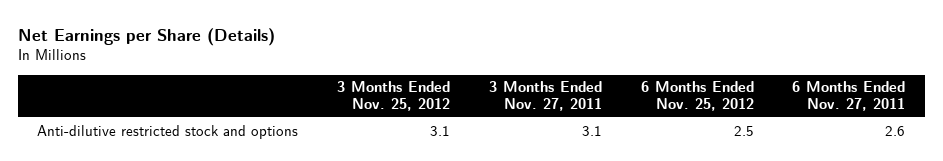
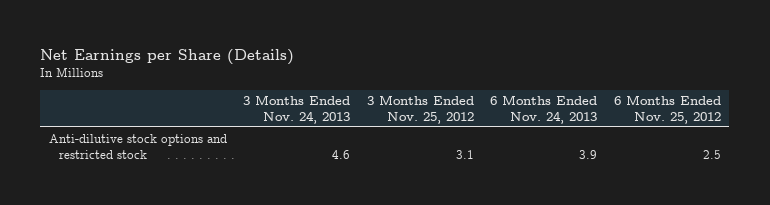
- | 3 Months Ended Nov. 25, 2012 | 3 Months Ended Nov. 27, 2011 | 6 Months Ended Nov. 25, 2012 | 6 Months Ended Nov. 27, 2011
+ | 3 Months Ended Nov. 24, 2013 | 3 Months Ended Nov. 25, 2012 | 6 Months Ended Nov. 24, 2013 | 6 Months Ended Nov. 25, 2012
- Anti-dilutive restricted stock and options | 3.1 | 3.1 | 2.5 | 2.6
+ Anti-dilutive stock options and restricted stock | 4.6 | 3.1 | 3.9 | 2.5

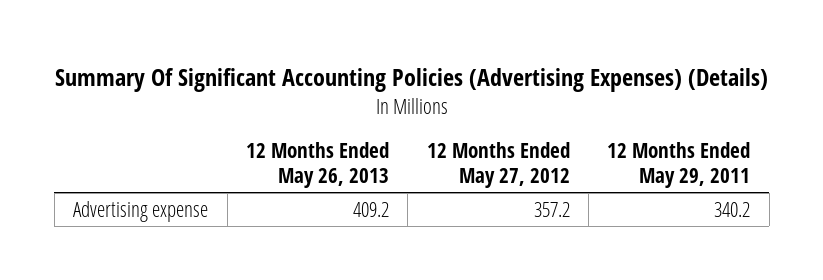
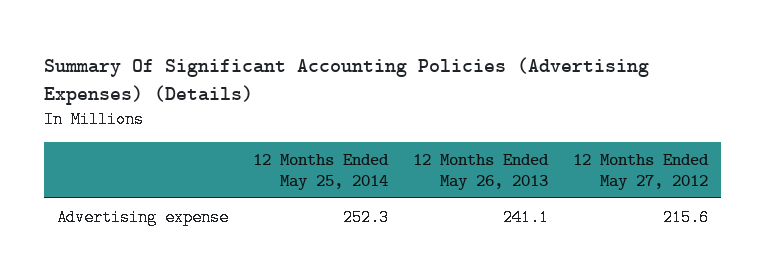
- | 12 Months Ended May 26, 2013 | 12 Months Ended May 27, 2012 | 12 Months Ended May 29, 2011
+ | 12 Months Ended May 25, 2014 | 12 Months Ended May 26, 2013 | 12 Months Ended May 27, 2012
- Advertising expense | 409.2 | 357.2 | 340.2
+ Advertising expense | 252.3 | 241.1 | 215.6

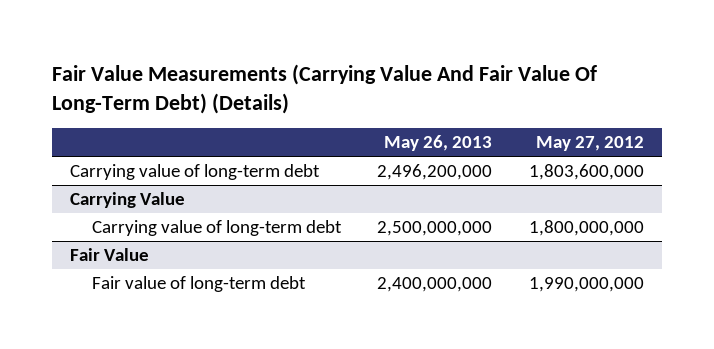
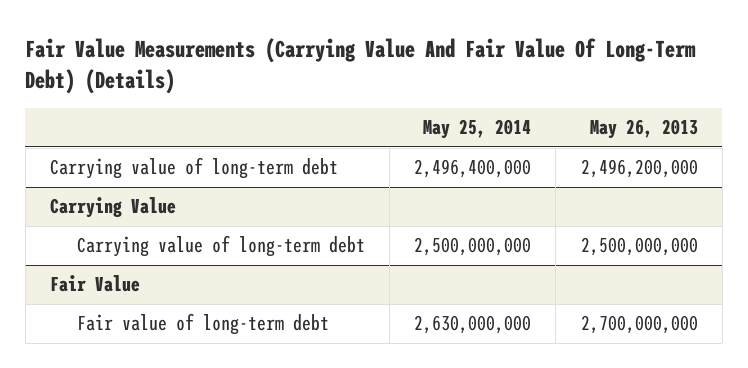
- | May 26, 2013 | May 27, 2012
+ | May 25, 2014 | May 26, 2013
@ Fair Value
- Fair value of long-term debt | 2,400,000,000 | 1,990,000,000
+ Fair value of long-term debt | 2,630,000,000 | 2,700,000,000

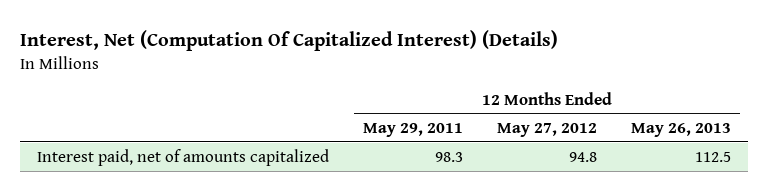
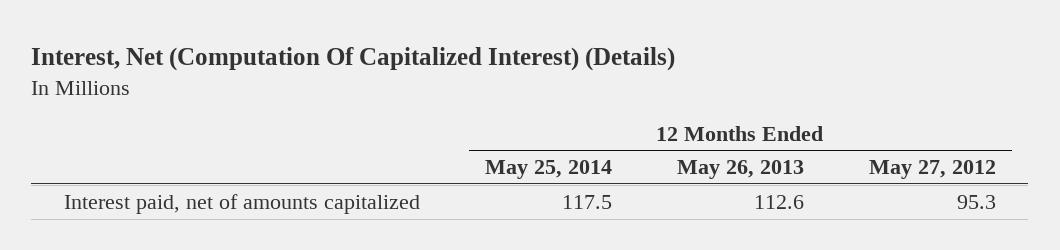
- | 12 Months Ended May 29, 2011 | 12 Months Ended May 27, 2012 | 12 Months Ended May 26, 2013
+ | 12 Months Ended May 25, 2014 | 12 Months Ended May 26, 2013 | 12 Months Ended May 27, 2012
- Interest paid, net of amounts capitalized | 98.3 | 94.8 | 112.5
+ Interest paid, net of amounts capitalized | 117.5 | 112.6 | 95.3

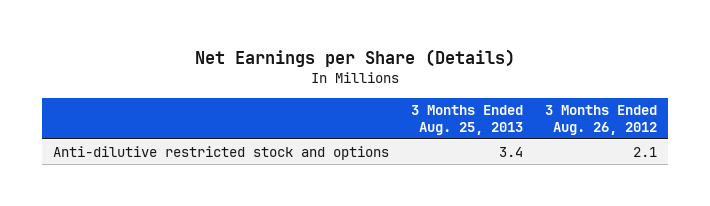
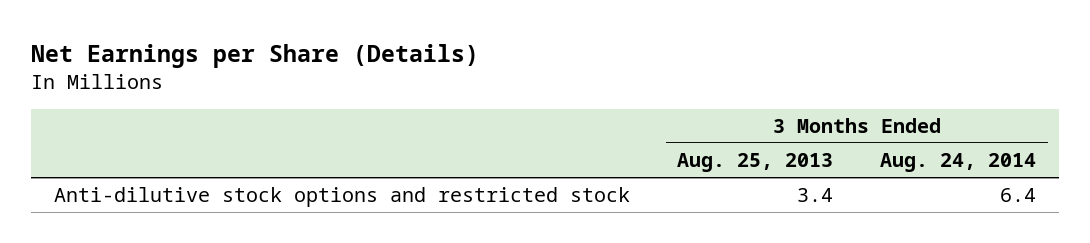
- | 3 Months Ended Aug. 25, 2013 | 3 Months Ended Aug. 26, 2012
+ | 3 Months Ended Aug. 25, 2013 | 3 Months Ended Aug. 24, 2014
- Anti-dilutive restricted stock and options | 3.4 | 2.1
+ Anti-dilutive stock options and restricted stock | 3.4 | 6.4

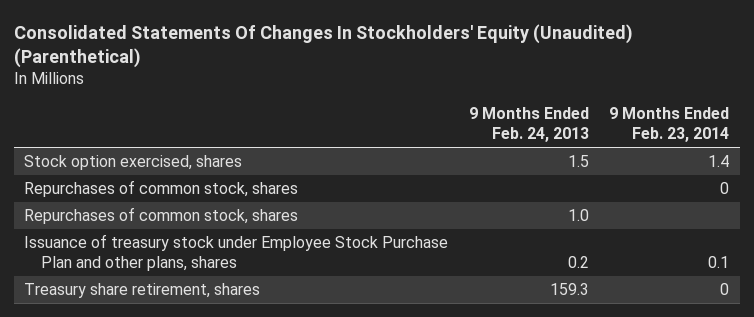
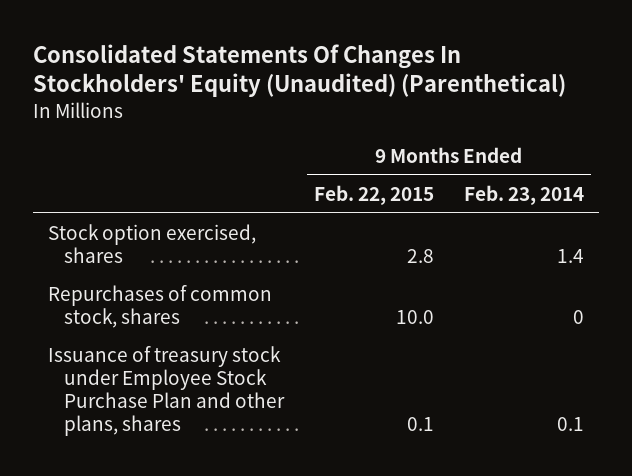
- | 9 Months Ended Feb. 24, 2013 | 9 Months Ended Feb. 23, 2014
+ | 9 Months Ended Feb. 22, 2015 | 9 Months Ended Feb. 23, 2014
- Repurchases of common stock, shares | 1.0 |
- Treasury share retirement, shares | 159.3 | 0

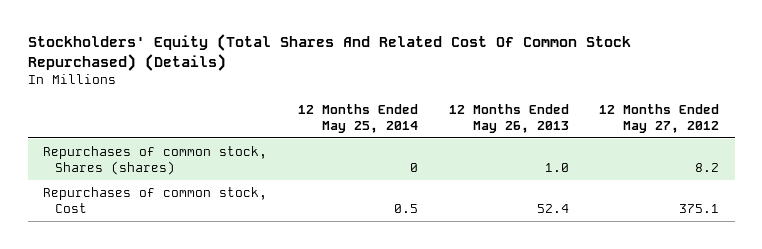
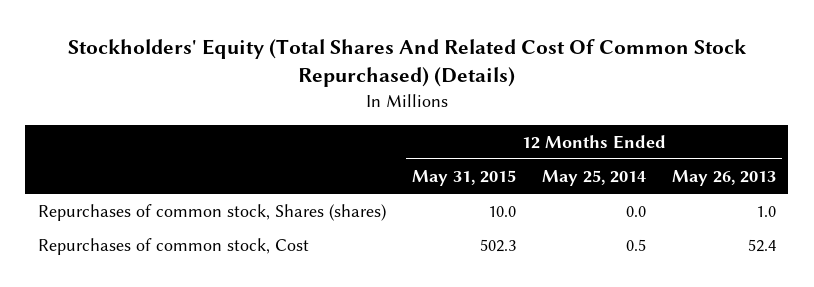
- | 12 Months Ended May 25, 2014 | 12 Months Ended May 26, 2013 | 12 Months Ended May 27, 2012
+ | 12 Months Ended May 31, 2015 | 12 Months Ended May 25, 2014 | 12 Months Ended May 26, 2013
- Repurchases of common stock, Shares (shares) | 0 | 1.0 | 8.2
+ Repurchases of common stock, Shares (shares) | 10.0 | 0.0 | 1.0

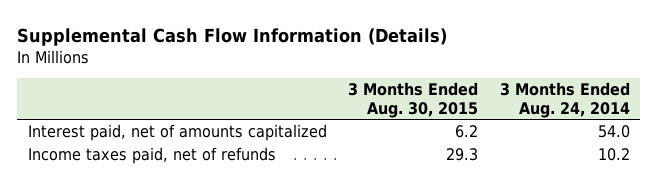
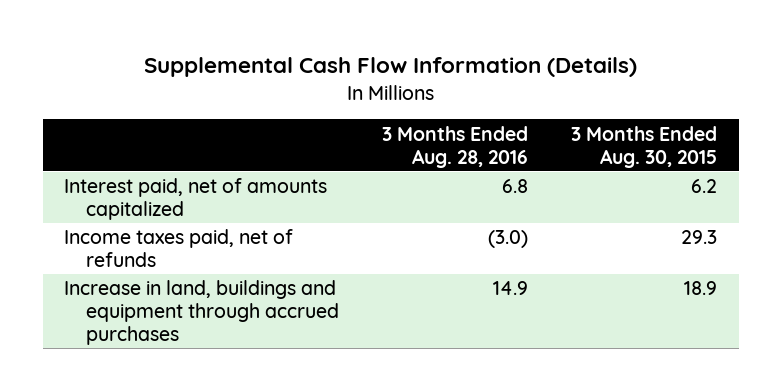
- | 3 Months Ended Aug. 30, 2015 | 3 Months Ended Aug. 24, 2014
+ | 3 Months Ended Aug. 28, 2016 | 3 Months Ended Aug. 30, 2015
+ Increase in land, buildings and equipment through accrued purchases | 14.9 | 18.9

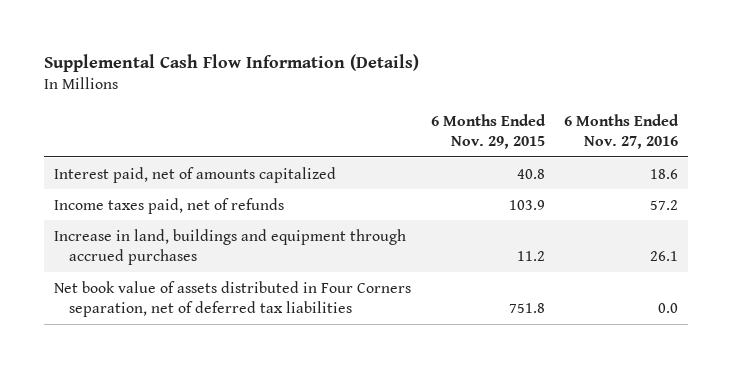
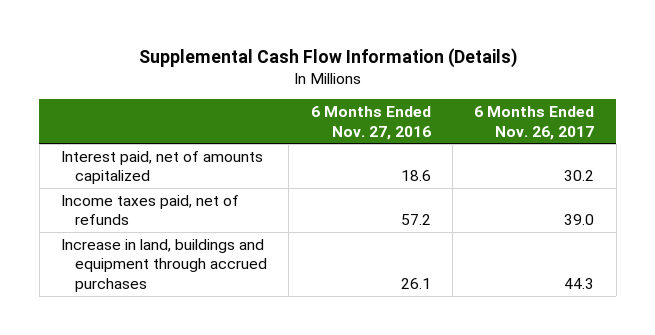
- | 6 Months Ended Nov. 29, 2015 | 6 Months Ended Nov. 27, 2016
+ | 6 Months Ended Nov. 27, 2016 | 6 Months Ended Nov. 26, 2017
- Net book value of assets distributed in Four Corners separation, net of deferred tax liabilities | 751.8 | 0.0

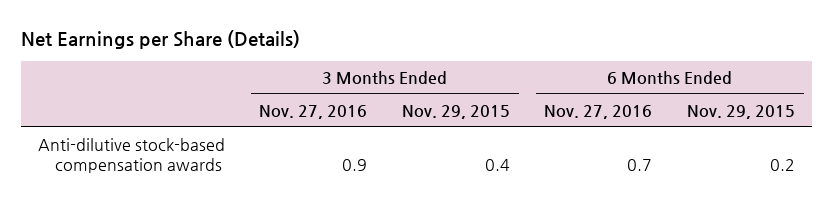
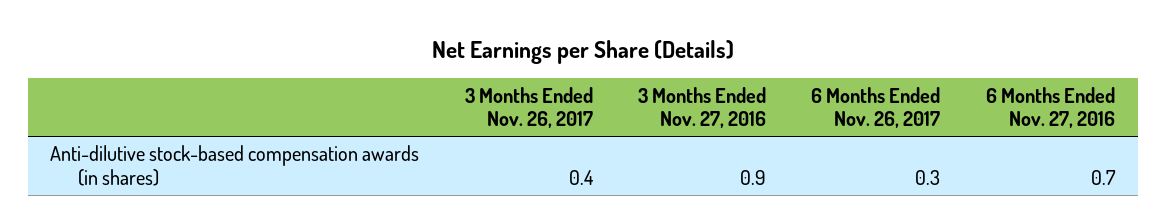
- | 3 Months Ended Nov. 27, 2016 | 3 Months Ended Nov. 29, 2015 | 6 Months Ended Nov. 27, 2016 | 6 Months Ended Nov. 29, 2015
+ | 3 Months Ended Nov. 26, 2017 | 3 Months Ended Nov. 27, 2016 | 6 Months Ended Nov. 26, 2017 | 6 Months Ended Nov. 27, 2016
- Anti-dilutive stock-based compensation awards | 0.9 | 0.4 | 0.7 | 0.2
+ Anti-dilutive stock-based compensation awards (in shares) | 0.4 | 0.9 | 0.3 | 0.7

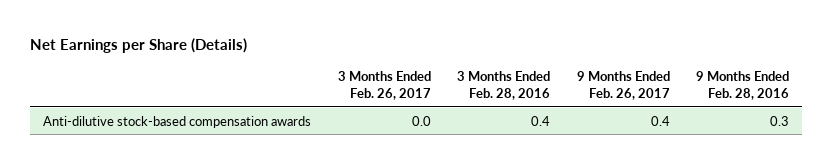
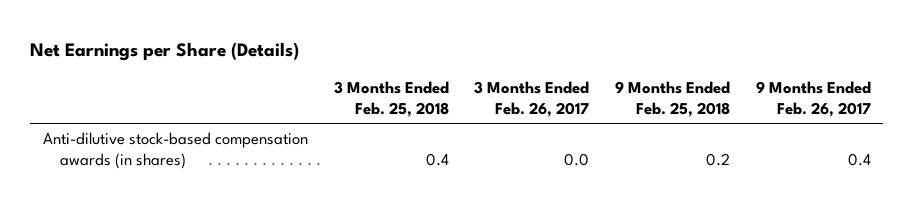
- | 3 Months Ended Feb. 26, 2017 | 3 Months Ended Feb. 28, 2016 | 9 Months Ended Feb. 26, 2017 | 9 Months Ended Feb. 28, 2016
+ | 3 Months Ended Feb. 25, 2018 | 3 Months Ended Feb. 26, 2017 | 9 Months Ended Feb. 25, 2018 | 9 Months Ended Feb. 26, 2017
- Anti-dilutive stock-based compensation awards | 0.0 | 0.4 | 0.4 | 0.3
+ Anti-dilutive stock-based compensation awards (in shares) | 0.4 | 0.0 | 0.2 | 0.4

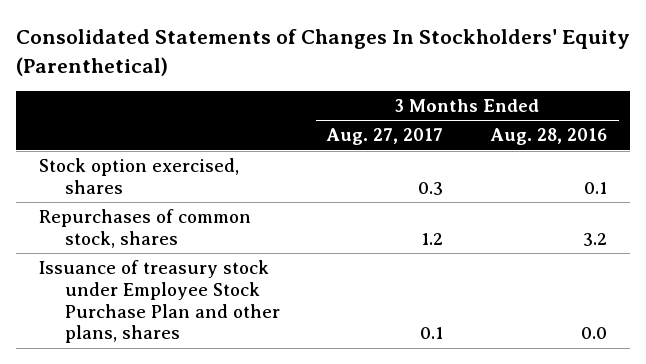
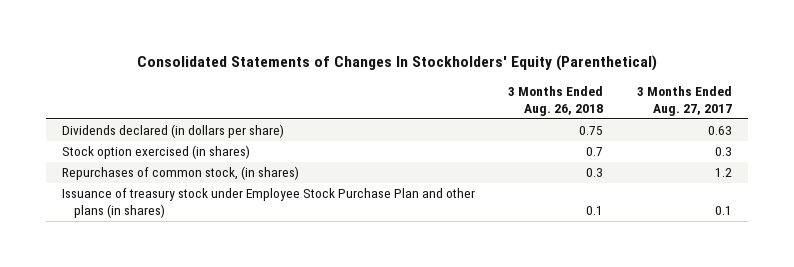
- | 3 Months Ended Aug. 27, 2017 | 3 Months Ended Aug. 28, 2016
+ | 3 Months Ended Aug. 26, 2018 | 3 Months Ended Aug. 27, 2017
- Stock option exercised, shares | 0.3 | 0.1
- Repurchases of common stock, shares | 1.2 | 3.2
- Issuance of treasury stock under Employee Stock Purchase Plan and other plans, shares | 0.1 | 0.0
+ Dividends declared (in dollars per share) | 0.75 | 0.63
+ Stock option exercised (in shares) | 0.7 | 0.3
+ Repurchases of common stock, (in shares) | 0.3 | 1.2
+ Issuance of treasury stock under Employee Stock Purchase Plan and other plans (in shares) | 0.1 | 0.1

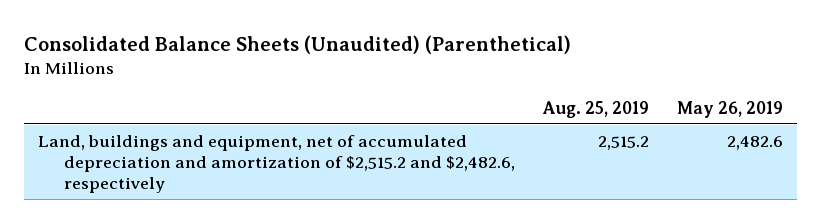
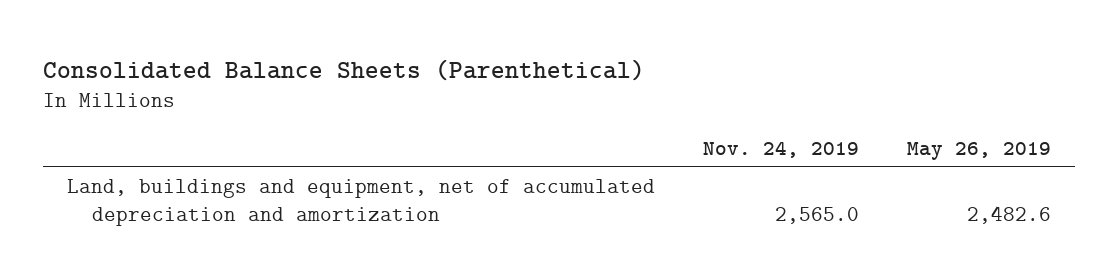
- Consolidated Balance Sheets (Unaudited) (Parenthetical)
+ Consolidated Balance Sheets (Parenthetical)
- | Aug. 25, 2019 | May 26, 2019
+ | Nov. 24, 2019 | May 26, 2019
- Land, buildings and equipment, net of accumulated depreciation and amortization of $2,515.2 and $2,482.6, respectively | 2,515.2 | 2,482.6
+ Land, buildings and equipment, net of accumulated depreciation and amortization | 2,565.0 | 2,482.6

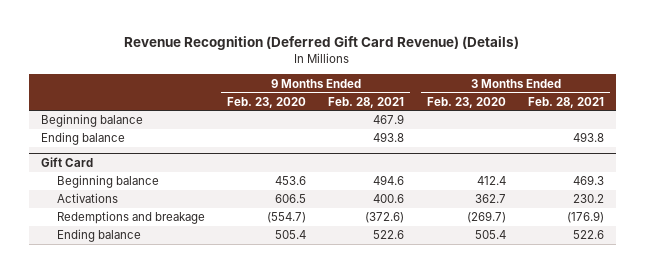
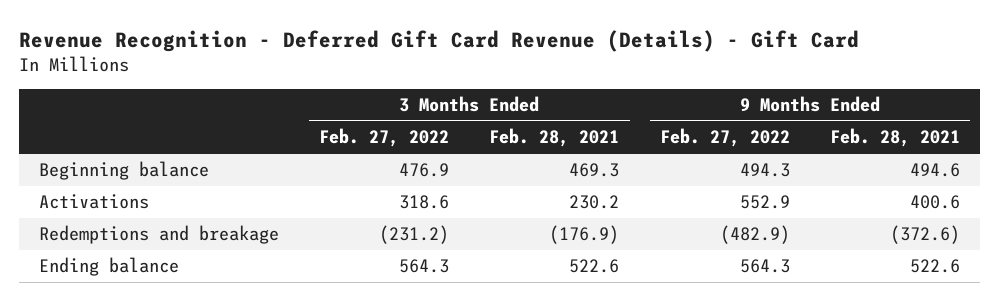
- Revenue Recognition (Deferred Gift Card Revenue) (Details)
+ Revenue Recognition - Deferred Gift Card Revenue (Details) - Gift Card
- | 9 Months Ended Feb. 23, 2020 | 9 Months Ended Feb. 28, 2021 | 3 Months Ended Feb. 23, 2020 | 3 Months Ended Feb. 28, 2021
+ | 3 Months Ended Feb. 27, 2022 | 3 Months Ended Feb. 28, 2021 | 9 Months Ended Feb. 27, 2022 | 9 Months Ended Feb. 28, 2021
- Beginning balance | | 467.9 | |
- Ending balance | | 493.8 | | 493.8
- Gift Card

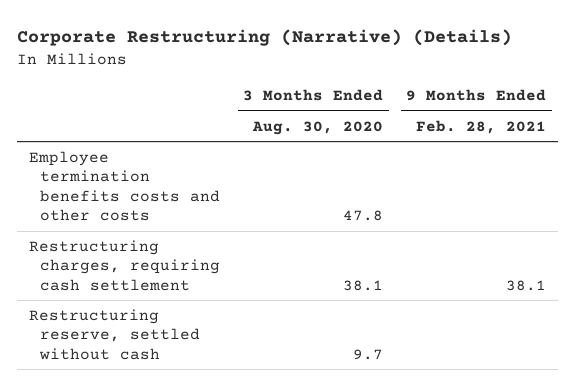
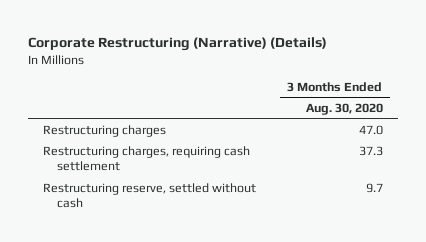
- | 3 Months Ended Aug. 30, 2020 | 9 Months Ended Feb. 28, 2021
+ | 3 Months Ended Aug. 30, 2020
- Employee termination benefits costs and other costs | 47.8 |
- Restructuring charges, requiring cash settlement | 38.1 | 38.1
+ Restructuring charges | 47.0
+ Restructuring charges, requiring cash settlement | 37.3

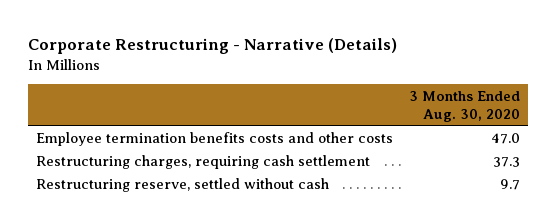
- Corporate Restructuring (Narrative) (Details)
+ Corporate Restructuring - Narrative (Details)
- Restructuring charges | 47.0
+ Employee termination benefits costs and other costs | 47.0

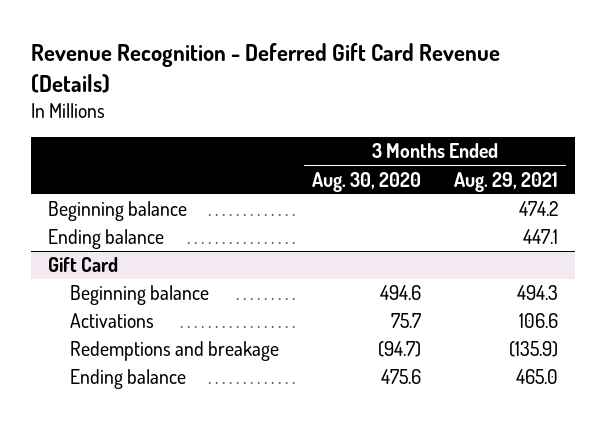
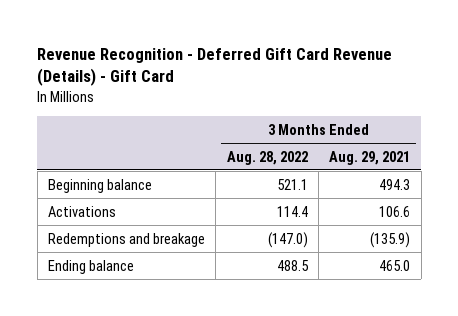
- Revenue Recognition - Deferred Gift Card Revenue (Details)
+ Revenue Recognition - Deferred Gift Card Revenue (Details) - Gift Card
- | 3 Months Ended Aug. 30, 2020 | 3 Months Ended Aug. 29, 2021
+ | 3 Months Ended Aug. 28, 2022 | 3 Months Ended Aug. 29, 2021
- Beginning balance | | 474.2
- Ending balance | | 447.1
- Gift Card

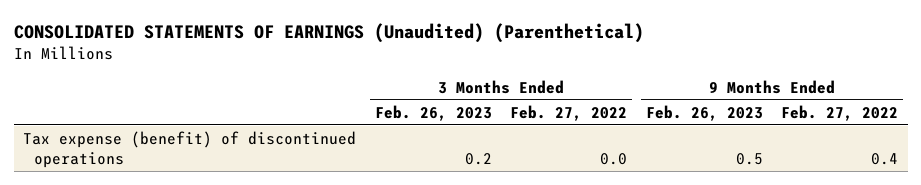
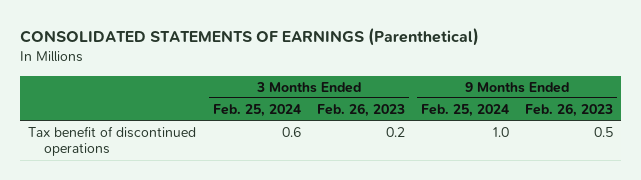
- CONSOLIDATED STATEMENTS OF EARNINGS (Unaudited) (Parenthetical)
+ CONSOLIDATED STATEMENTS OF EARNINGS (Parenthetical)
- | 3 Months Ended Feb. 26, 2023 | 3 Months Ended Feb. 27, 2022 | 9 Months Ended Feb. 26, 2023 | 9 Months Ended Feb. 27, 2022
+ | 3 Months Ended Feb. 25, 2024 | 3 Months Ended Feb. 26, 2023 | 9 Months Ended Feb. 25, 2024 | 9 Months Ended Feb. 26, 2023
- Tax expense (benefit) of discontinued operations | 0.2 | 0.0 | 0.5 | 0.4
+ Tax benefit of discontinued operations | 0.6 | 0.2 | 1.0 | 0.5

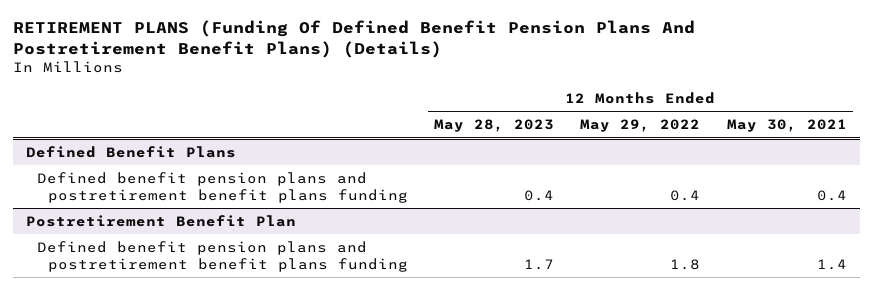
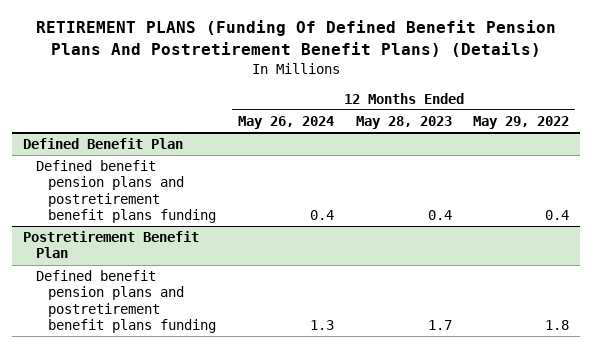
- | 12 Months Ended May 28, 2023 | 12 Months Ended May 29, 2022 | 12 Months Ended May 30, 2021
+ | 12 Months Ended May 26, 2024 | 12 Months Ended May 28, 2023 | 12 Months Ended May 29, 2022
- Defined Benefit Plans
+ Defined Benefit Plan

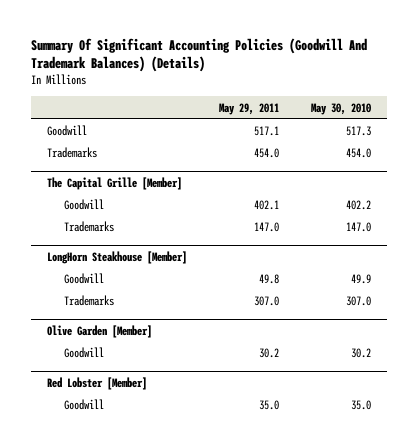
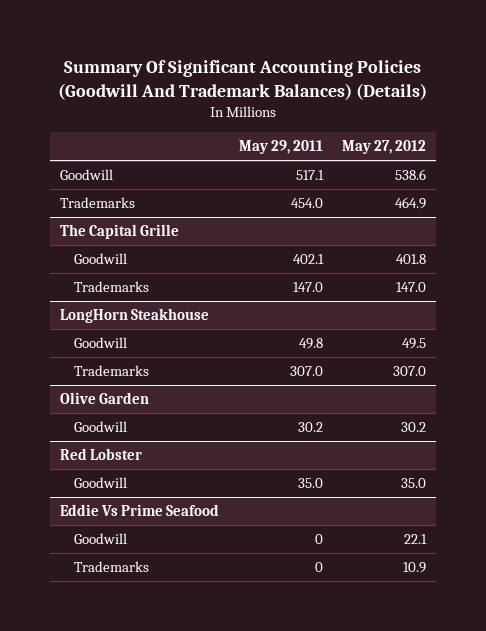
- | May 29, 2011 | May 30, 2010
+ | May 29, 2011 | May 27, 2012
- The Capital Grille [Member]
+ The Capital Grille
- LongHorn Steakhouse [Member]
+ LongHorn Steakhouse
- Olive Garden [Member]
+ Olive Garden
- Red Lobster [Member]
+ Red Lobster
+ Eddie Vs Prime Seafood
+ Goodwill | 0 | 22.1
+ Trademarks | 0 | 10.9

